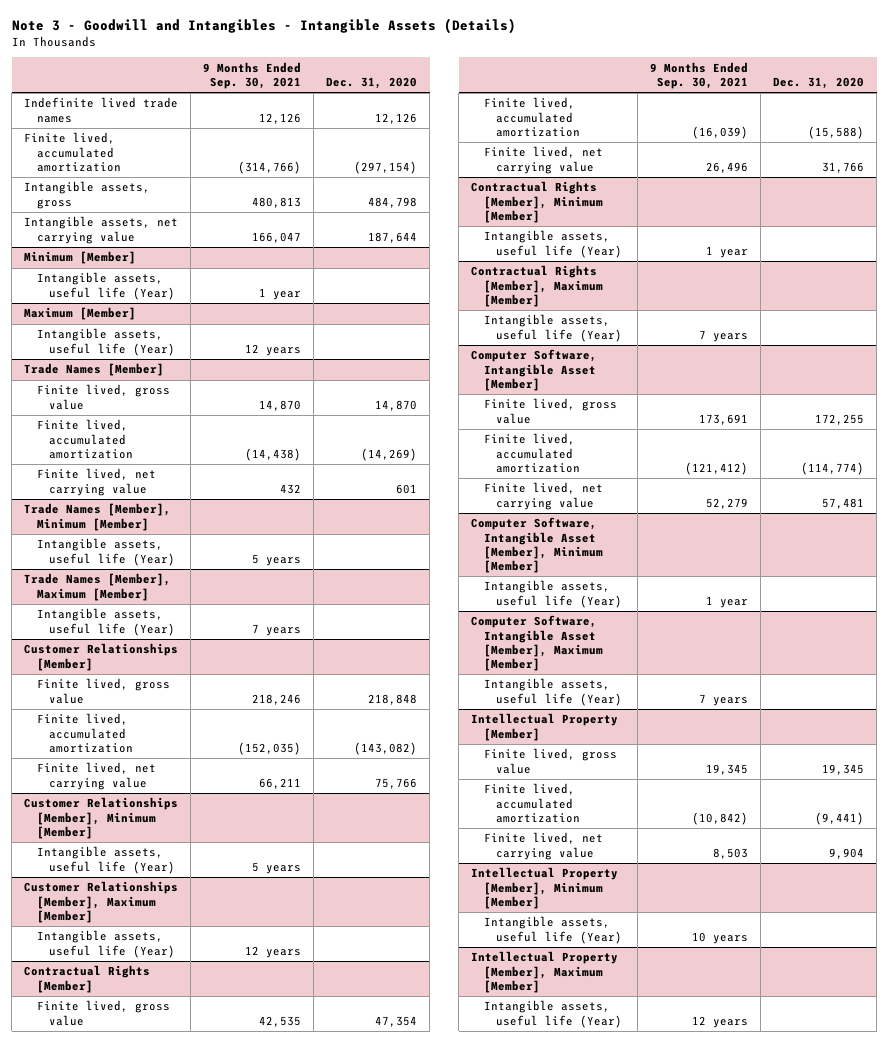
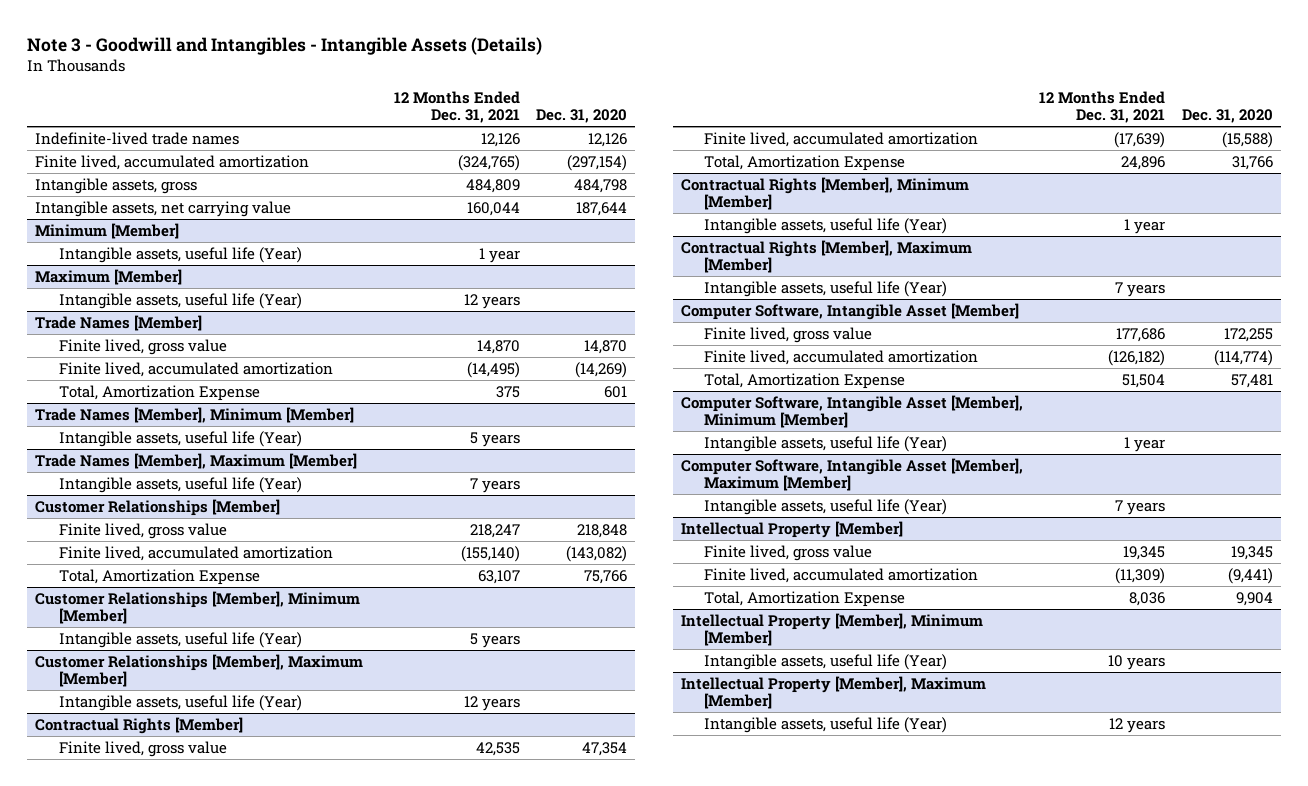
- | 9 Months Ended Sep. 30, 2021 | Dec. 31, 2020
+ | 12 Months Ended Dec. 31, 2021 | Dec. 31, 2020
- Indefinite lived trade names | 12,126 | 12,126
+ Indefinite-lived trade names | 12,126 | 12,126
@ Trade Names [Member]
- Finite lived, net carrying value | 432 | 601
+ Total, Amortization Expense | 375 | 601
@ Customer Relationships [Member]
- Finite lived, net carrying value | 66,211 | 75,766
+ Total, Amortization Expense | 63,107 | 75,766
@ Contractual Rights [Member]
- Finite lived, net carrying value | 26,496 | 31,766
+ Total, Amortization Expense | 24,896 | 31,766
@ Computer Software, Intangible Asset [Member]
- Finite lived, net carrying value | 52,279 | 57,481
+ Total, Amortization Expense | 51,504 | 57,481
@ Intellectual Property [Member]
- Finite lived, net carrying value | 8,503 | 9,904
+ Total, Amortization Expense | 8,036 | 9,904

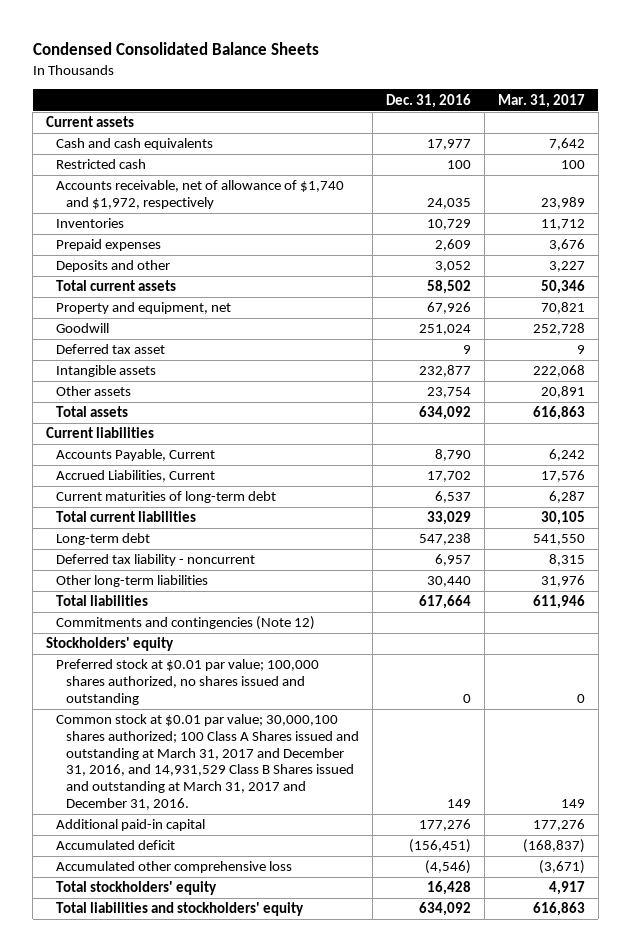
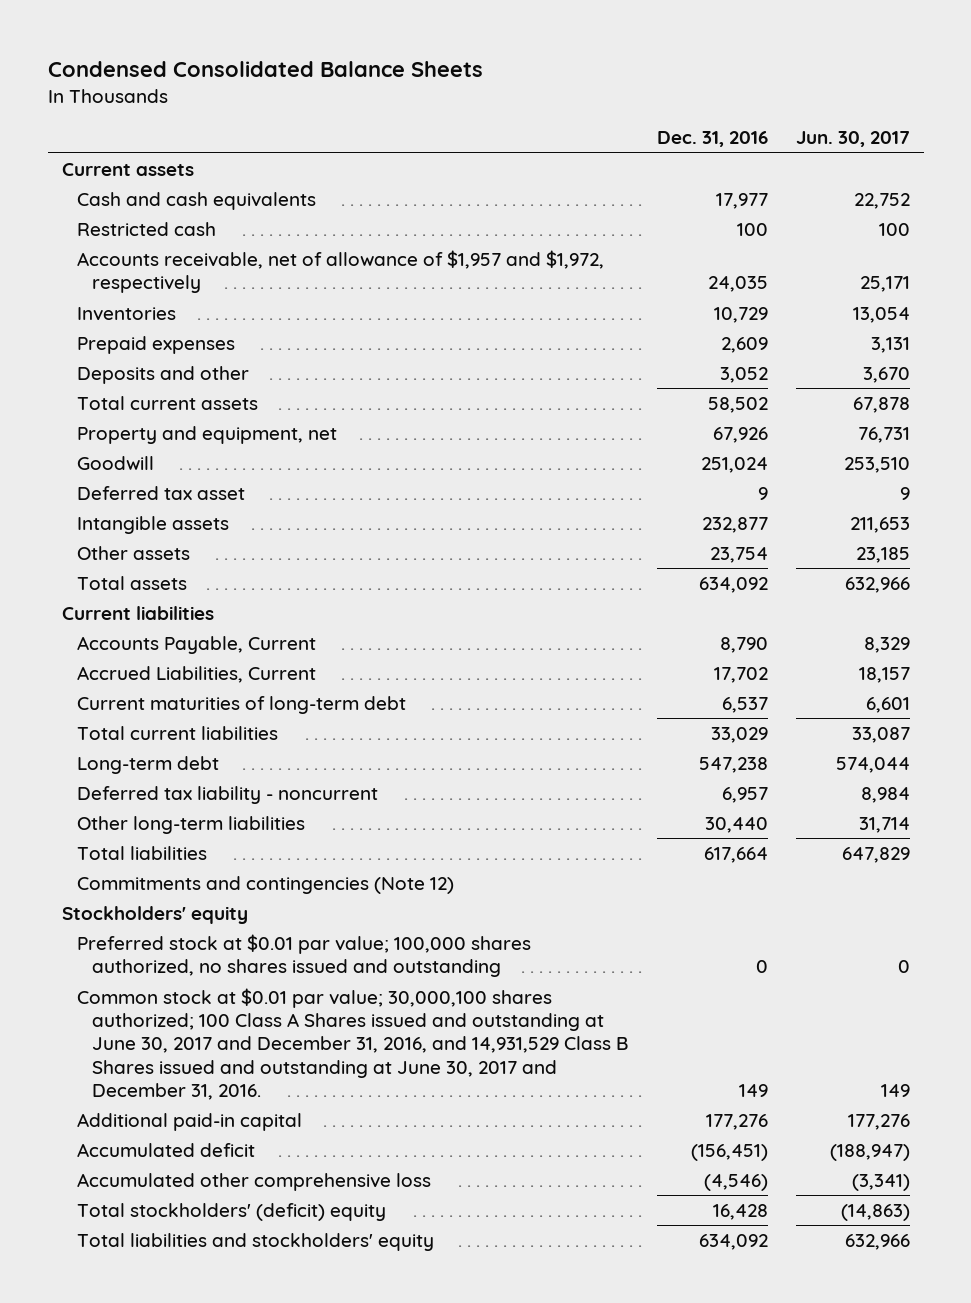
- | Dec. 31, 2016 | Mar. 31, 2017
+ | Dec. 31, 2016 | Jun. 30, 2017
- Accounts receivable, net of allowance of $1,740 and $1,972, respectively | 24,035 | 23,989
+ Accounts receivable, net of allowance of $1,957 and $1,972, respectively | 24,035 | 25,171
- Common stock at $0.01 par value; 30,000,100 shares authorized; 100 Class A Shares issued and outstanding at March 31, 2017 and December 31, 2016, and 14,931,529 Class B Shares issued and outstanding at March 31, 2017 and December 31, 2016. | 149 | 149
+ Common stock at $0.01 par value; 30,000,100 shares authorized; 100 Class A Shares issued and outstanding at June 30, 2017 and December 31, 2016, and 14,931,529 Class B Shares issued and outstanding at June 30, 2017 and December 31, 2016. | 149 | 149
- Total stockholders' equity | 16,428 | 4,917
+ Total stockholders' (deficit) equity | 16,428 | (14,863)

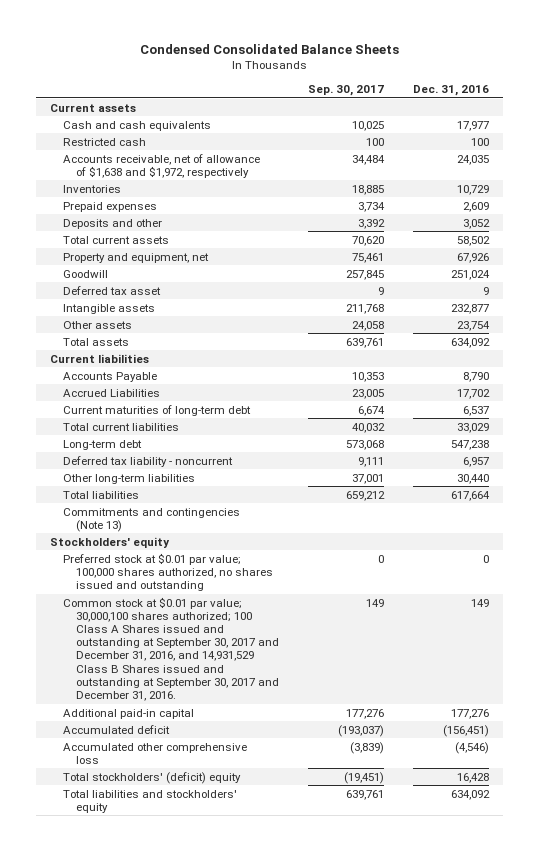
- | Dec. 31, 2016 | Jun. 30, 2017
+ | Sep. 30, 2017 | Dec. 31, 2016
- Accounts receivable, net of allowance of $1,957 and $1,972, respectively | 24,035 | 25,171
+ Accounts receivable, net of allowance of $1,638 and $1,972, respectively | 34,484 | 24,035
- Accounts Payable, Current | 8,790 | 8,329
- Accrued Liabilities, Current | 17,702 | 18,157
+ Accounts Payable | 10,353 | 8,790
+ Accrued Liabilities | 23,005 | 17,702
- Commitments and contingencies (Note 12)
+ Commitments and contingencies (Note 13)
- Common stock at $0.01 par value; 30,000,100 shares authorized; 100 Class A Shares issued and outstanding at June 30, 2017 and December 31, 2016, and 14,931,529 Class B Shares issued and outstanding at June 30, 2017 and December 31, 2016. | 149 | 149
+ Common stock at $0.01 par value; 30,000,100 shares authorized; 100 Class A Shares issued and outstanding at September 30, 2017 and December 31, 2016, and 14,931,529 Class B Shares issued and outstanding at September 30, 2017 and December 31, 2016. | 149 | 149

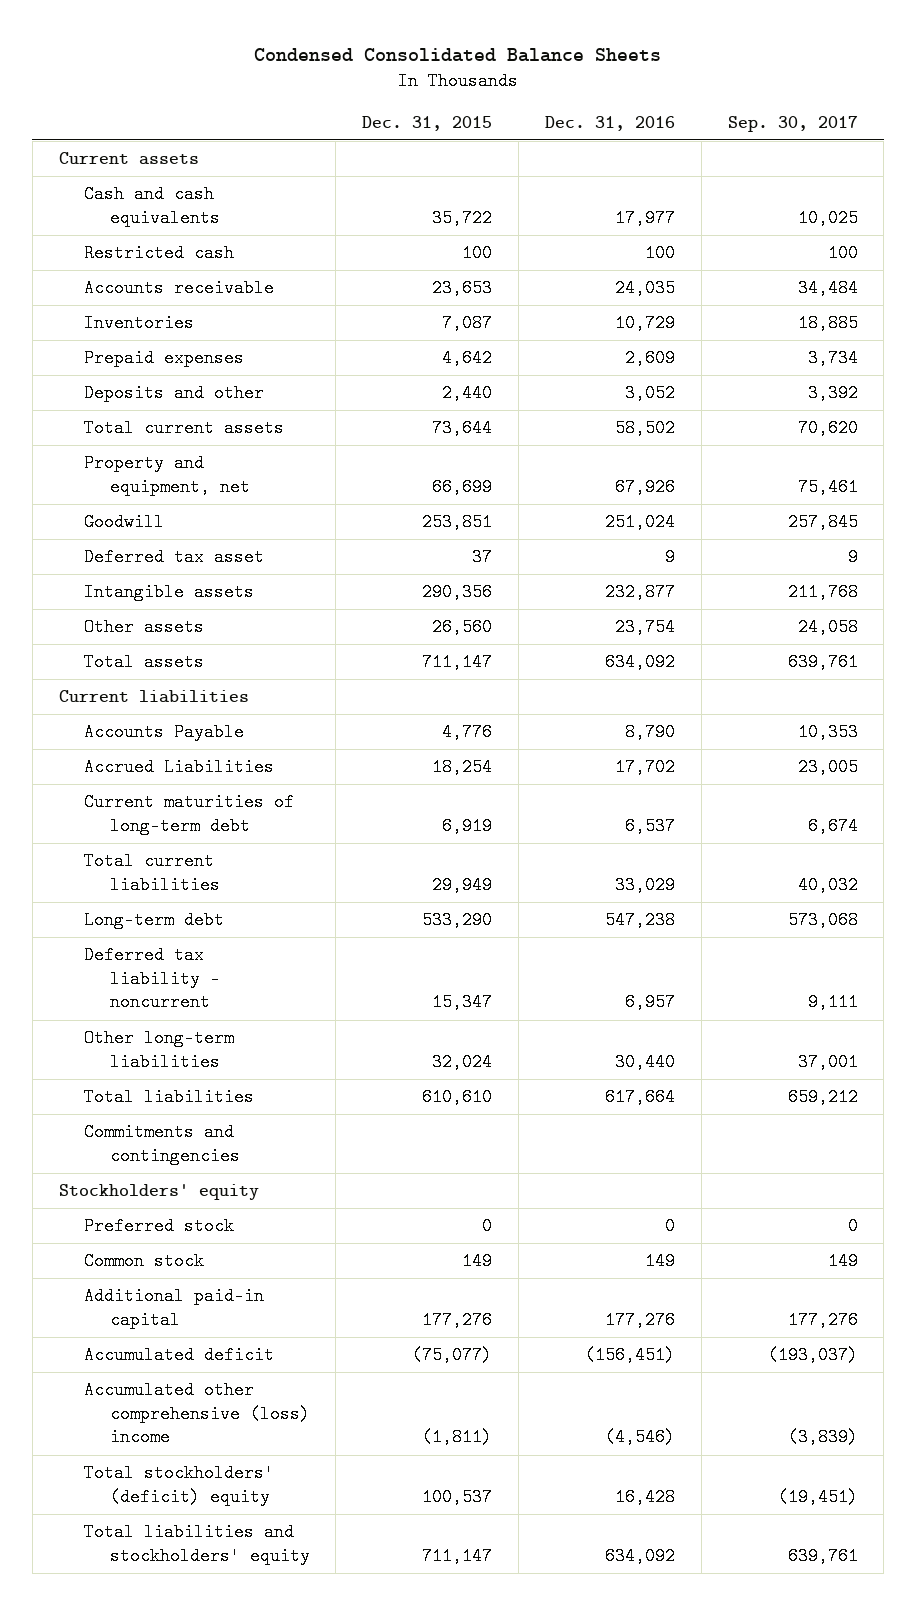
- | Sep. 30, 2017 | Dec. 31, 2016
+ | Dec. 31, 2015 | Dec. 31, 2016 | Sep. 30, 2017
- Accounts receivable, net of allowance of $1,638 and $1,972, respectively | 34,484 | 24,035
+ Accounts receivable | 23,653 | 24,035 | 34,484
- Commitments and contingencies (Note 13)
+ Commitments and contingencies
- Preferred stock at $0.01 par value; 100,000 shares authorized, no shares issued and outstanding | 0 | 0
- Common stock at $0.01 par value; 30,000,100 shares authorized; 100 Class A Shares issued and outstanding at September 30, 2017 and December 31, 2016, and 14,931,529 Class B Shares issued and outstanding at September 30, 2017 and December 31, 2016. | 149 | 149
+ Preferred stock | 0 | 0 | 0
+ Common stock | 149 | 149 | 149
- Accumulated other comprehensive loss | (3,839) | (4,546)
+ Accumulated other comprehensive (loss) income | (1,811) | (4,546) | (3,839)

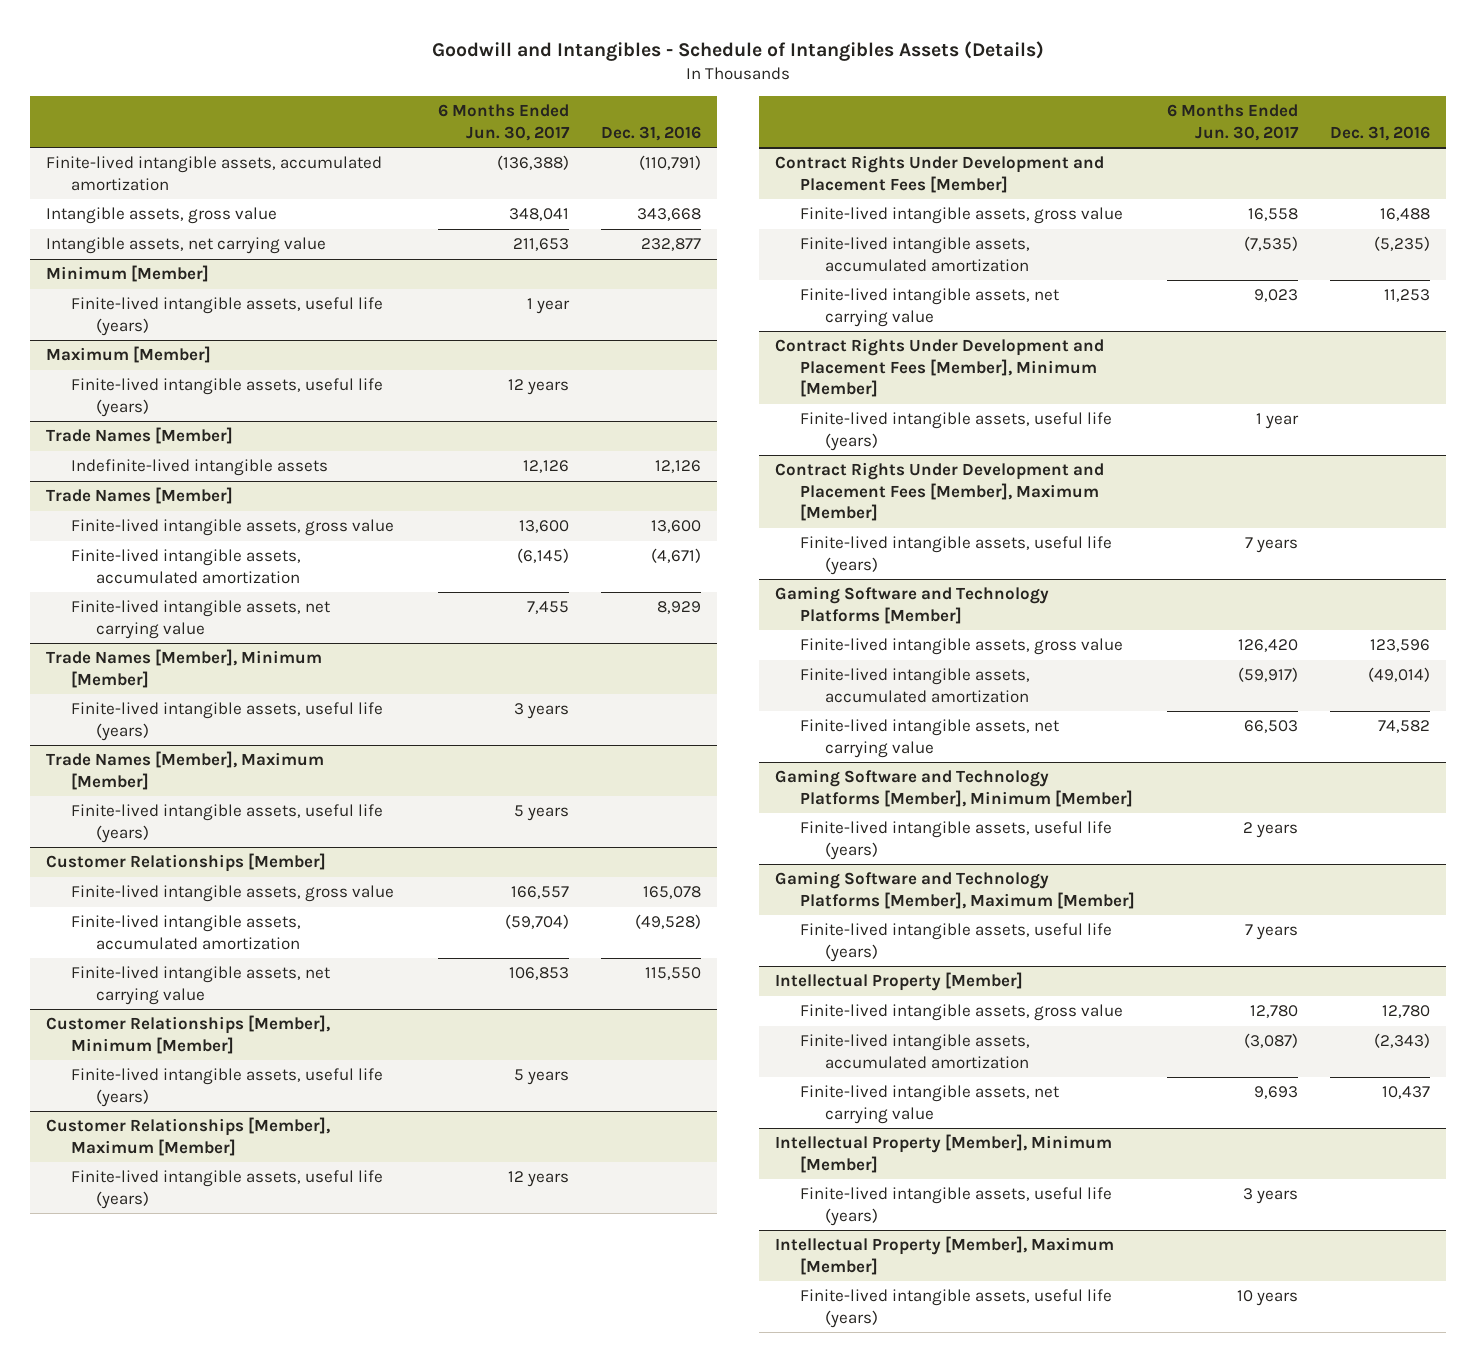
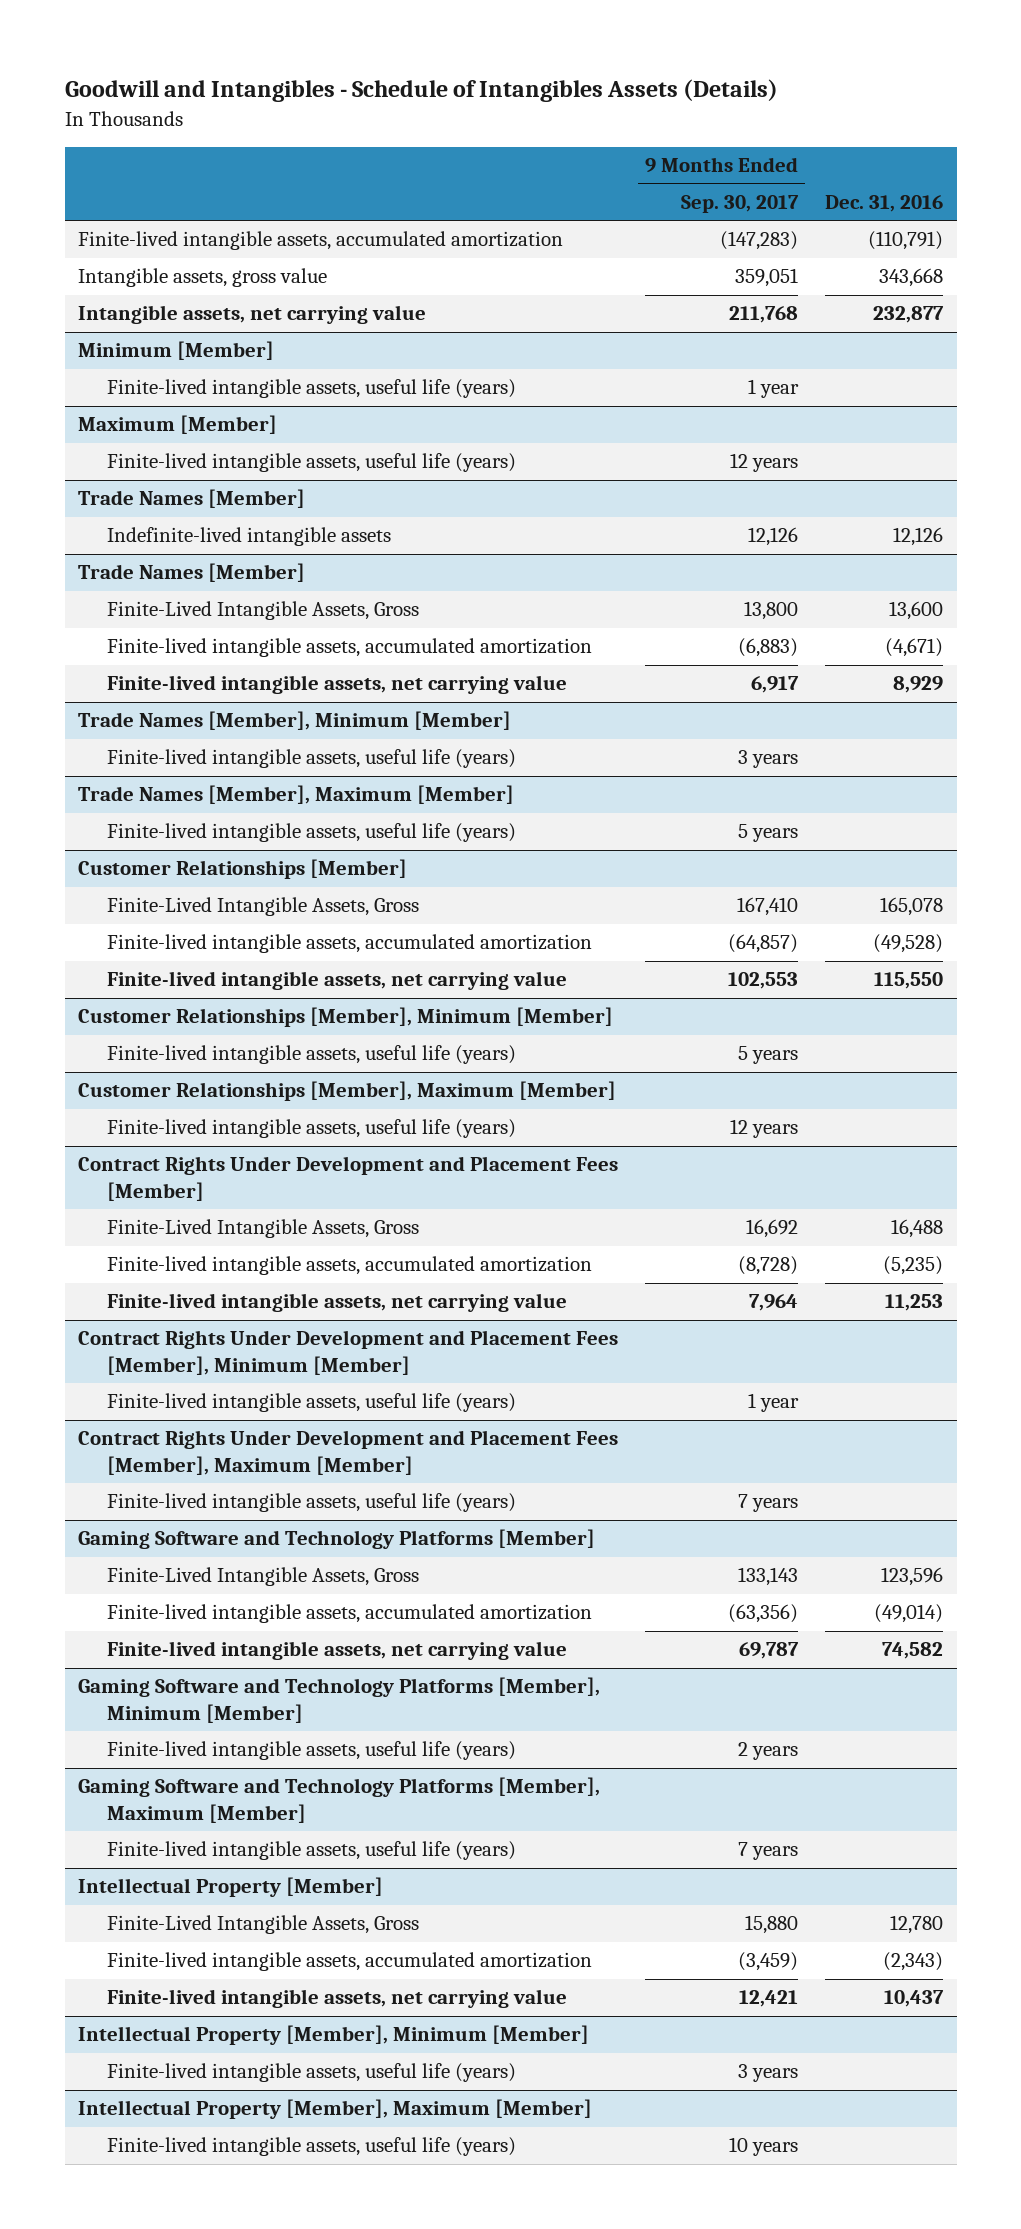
- | 6 Months Ended Jun. 30, 2017 | Dec. 31, 2016
+ | 9 Months Ended Sep. 30, 2017 | Dec. 31, 2016
@ Trade Names [Member]
- Finite-lived intangible assets, gross value | 13,600 | 13,600
+ Finite-Lived Intangible Assets, Gross | 13,800 | 13,600
@ Customer Relationships [Member]
- Finite-lived intangible assets, gross value | 166,557 | 165,078
+ Finite-Lived Intangible Assets, Gross | 167,410 | 165,078
@ Contract Rights Under Development and Placement Fees [Member]
- Finite-lived intangible assets, gross value | 16,558 | 16,488
+ Finite-Lived Intangible Assets, Gross | 16,692 | 16,488
@ Gaming Software and Technology Platforms [Member]
- Finite-lived intangible assets, gross value | 126,420 | 123,596
+ Finite-Lived Intangible Assets, Gross | 133,143 | 123,596
@ Intellectual Property [Member]
- Finite-lived intangible assets, gross value | 12,780 | 12,780
+ Finite-Lived Intangible Assets, Gross | 15,880 | 12,780

